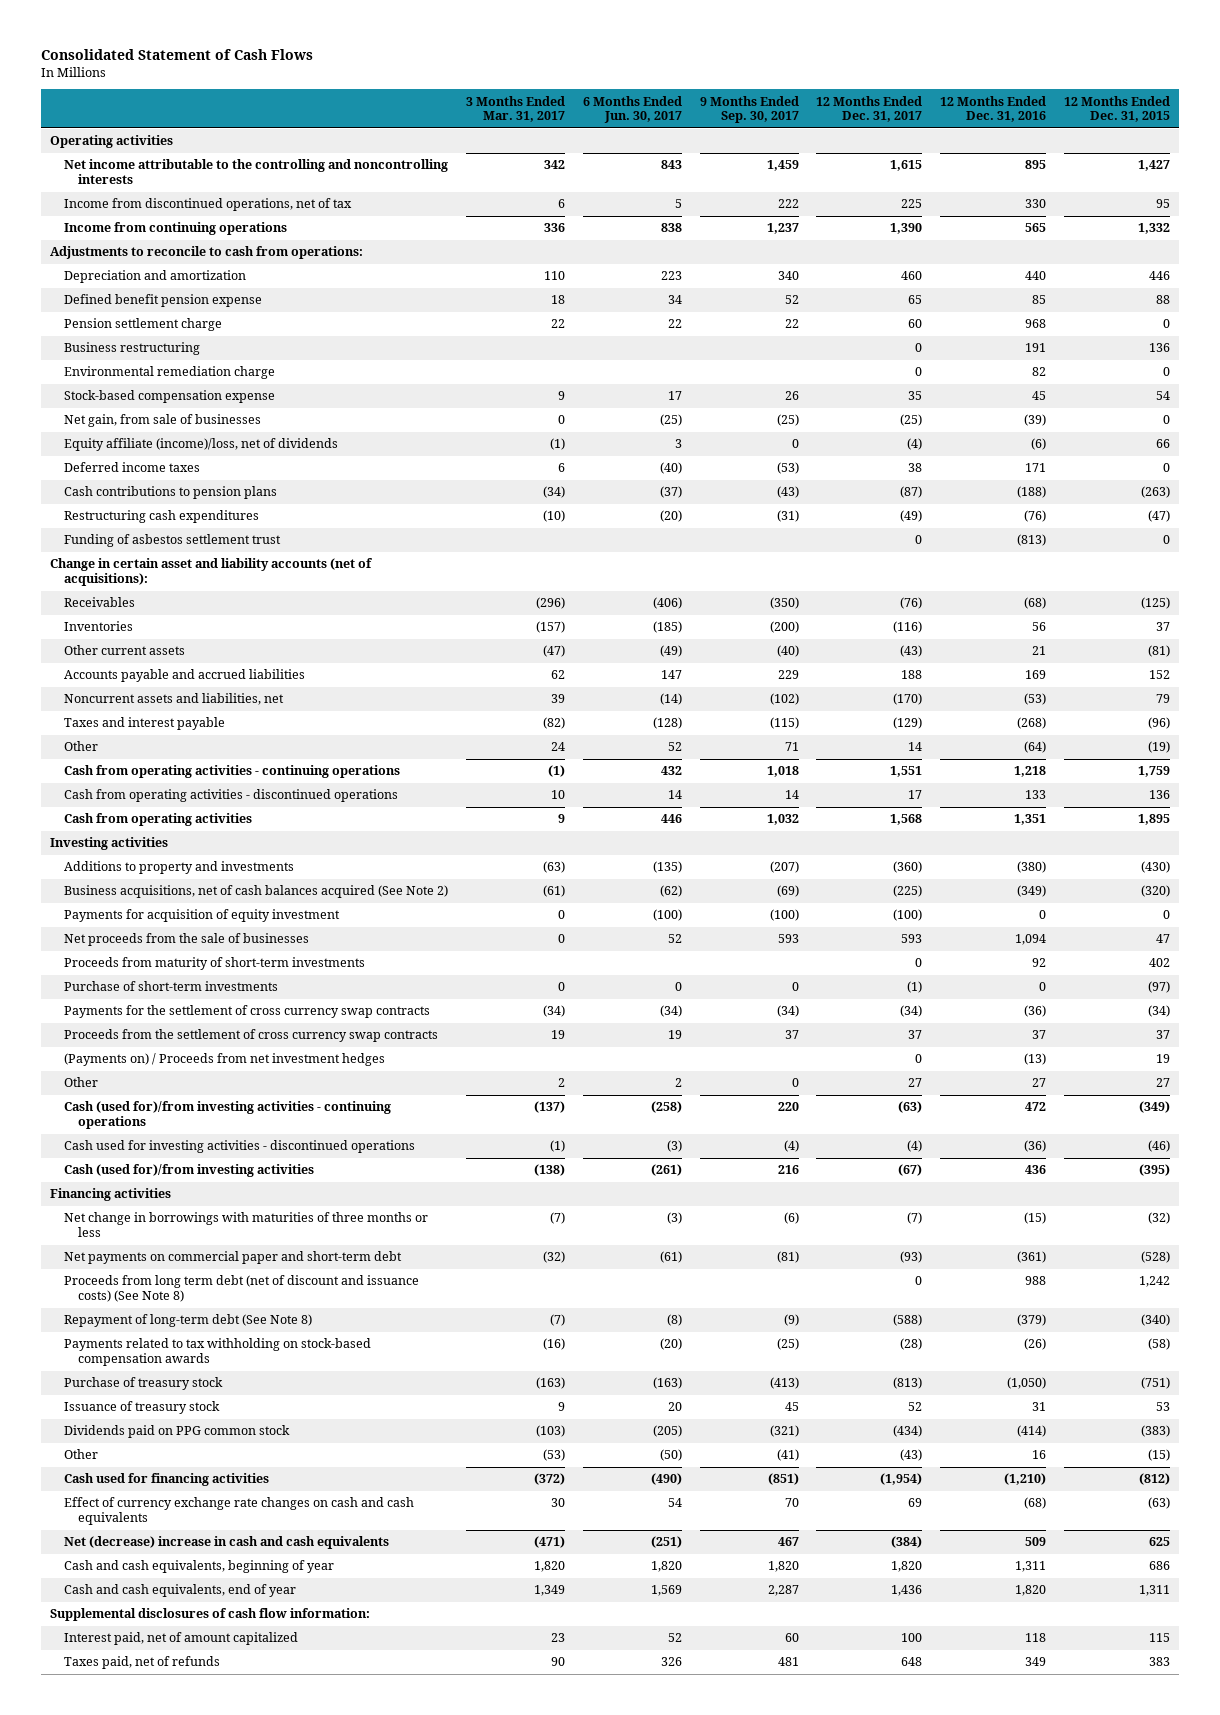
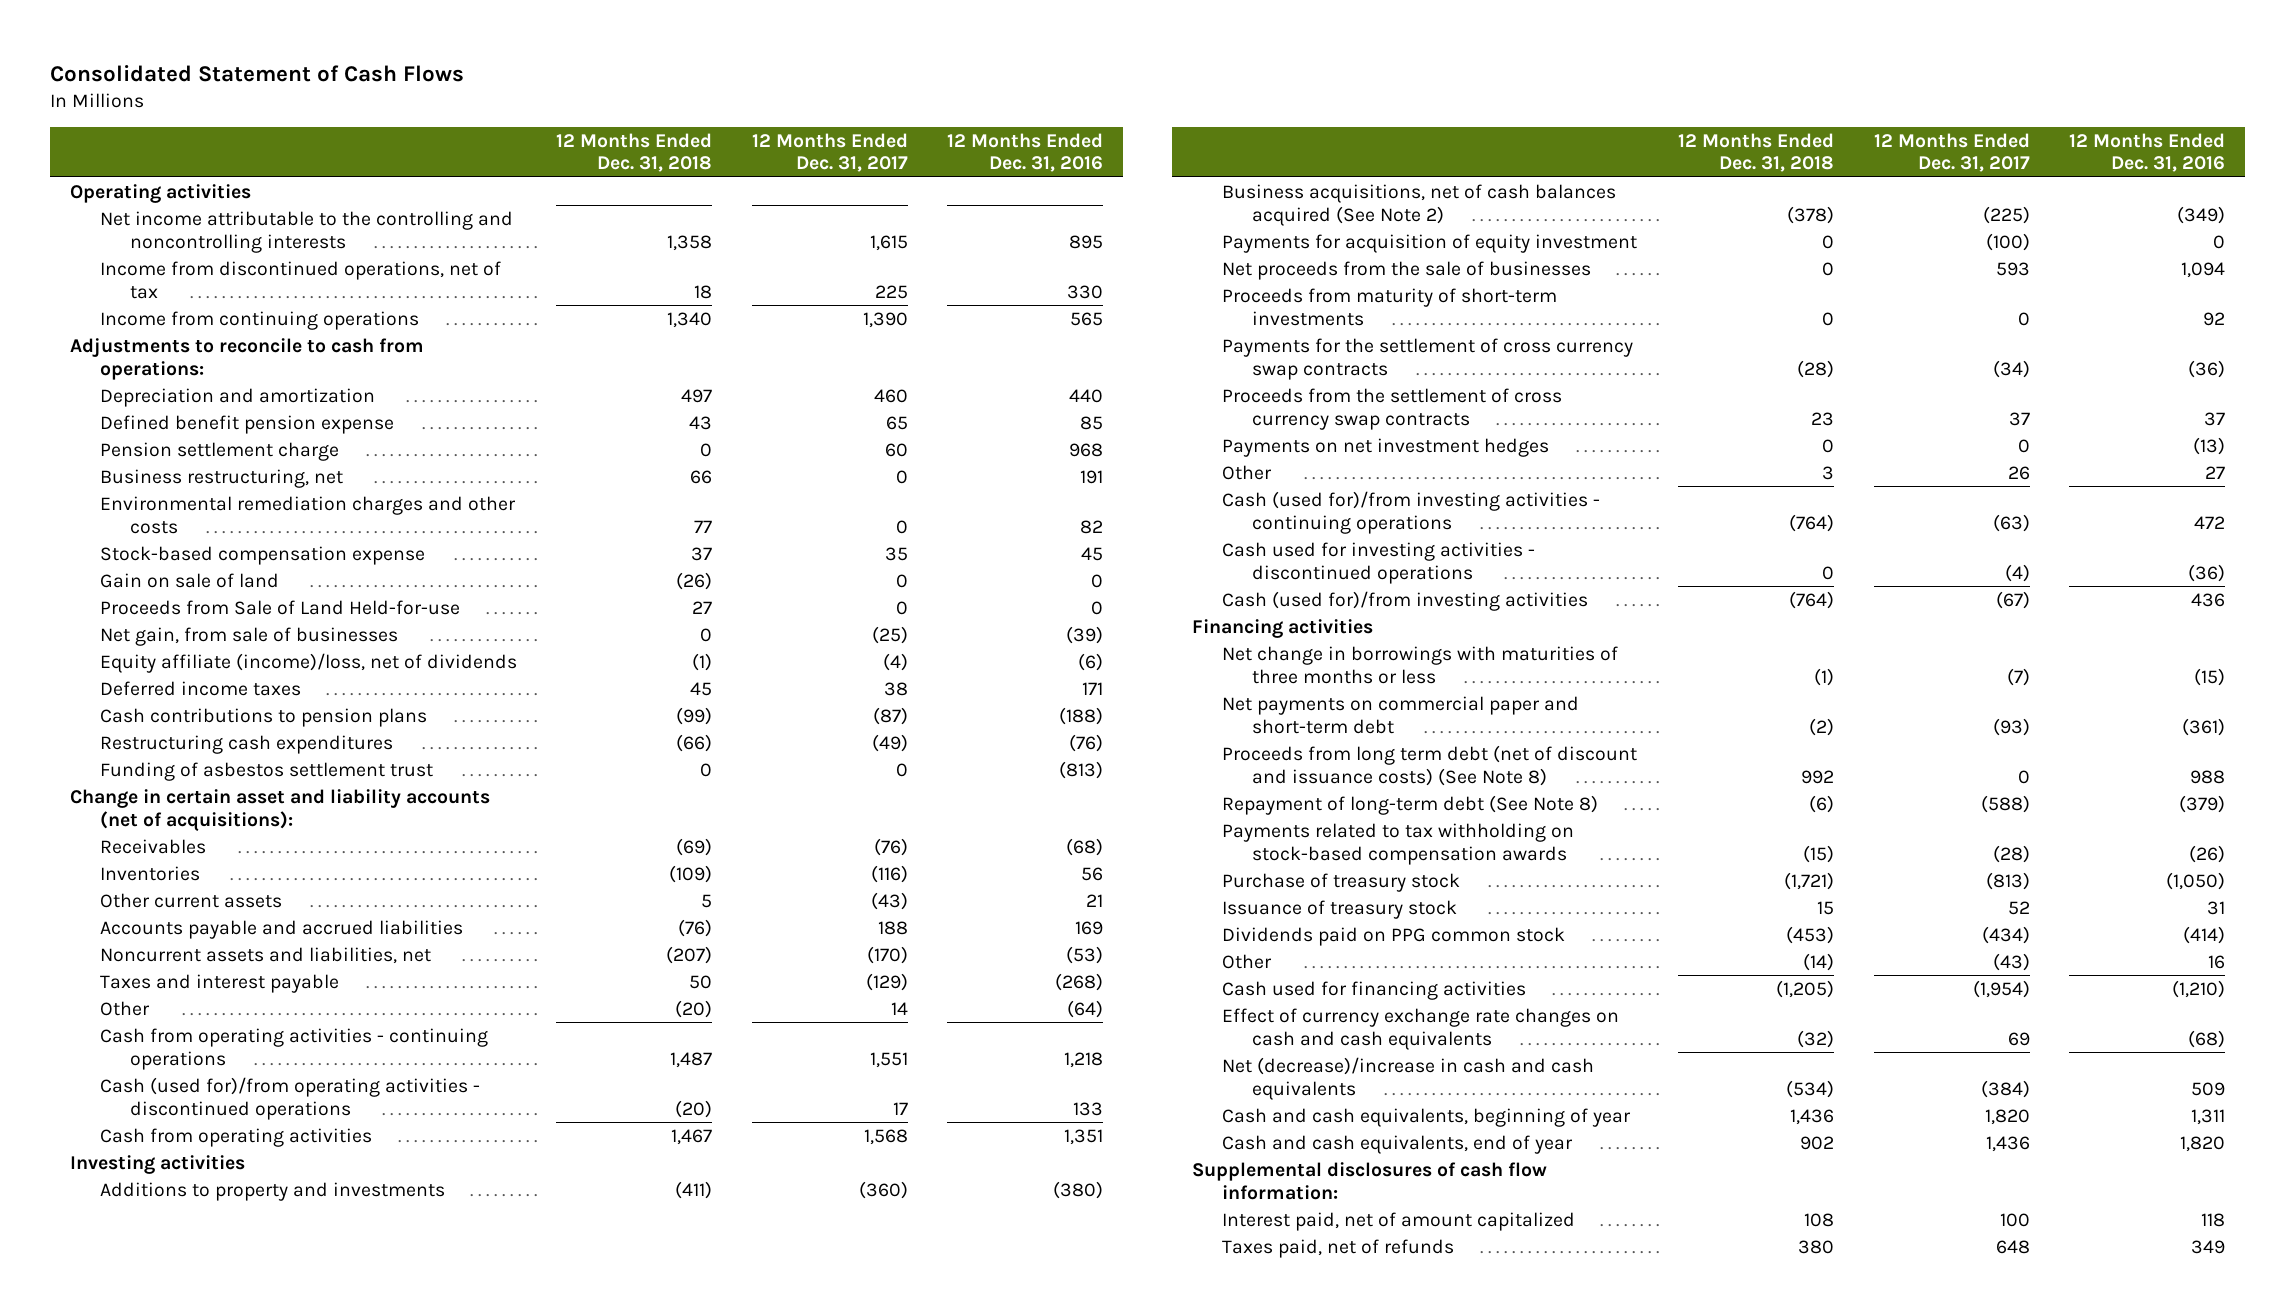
- | 3 Months Ended Mar. 31, 2017 | 6 Months Ended Jun. 30, 2017 | 9 Months Ended Sep. 30, 2017 | 12 Months Ended Dec. 31, 2017 | 12 Months Ended Dec. 31, 2016 | 12 Months Ended Dec. 31, 2015
+ | 12 Months Ended Dec. 31, 2018 | 12 Months Ended Dec. 31, 2017 | 12 Months Ended Dec. 31, 2016
- Business restructuring | | | | 0 | 191 | 136
- Environmental remediation charge | | | | 0 | 82 | 0
+ Business restructuring, net | 66 | 0 | 191
+ Environmental remediation charges and other costs | 77 | 0 | 82
+ Gain on sale of land | (26) | 0 | 0
+ Proceeds from Sale of Land Held-for-use | 27 | 0 | 0
- Cash from operating activities - discontinued operations | 10 | 14 | 14 | 17 | 133 | 136
+ Cash (used for)/from operating activities - discontinued operations | (20) | 17 | 133
- Purchase of short-term investments | 0 | 0 | 0 | (1) | 0 | (97)
- (Payments on) / Proceeds from net investment hedges | | | | 0 | (13) | 19
- Other | 2 | 2 | 0 | 27 | 27 | 27
+ Payments on net investment hedges | 0 | 0 | (13)
+ Other | 3 | 26 | 27
- Net (decrease) increase in cash and cash equivalents | (471) | (251) | 467 | (384) | 509 | 625
+ Net (decrease)/increase in cash and cash equivalents | (534) | (384) | 509

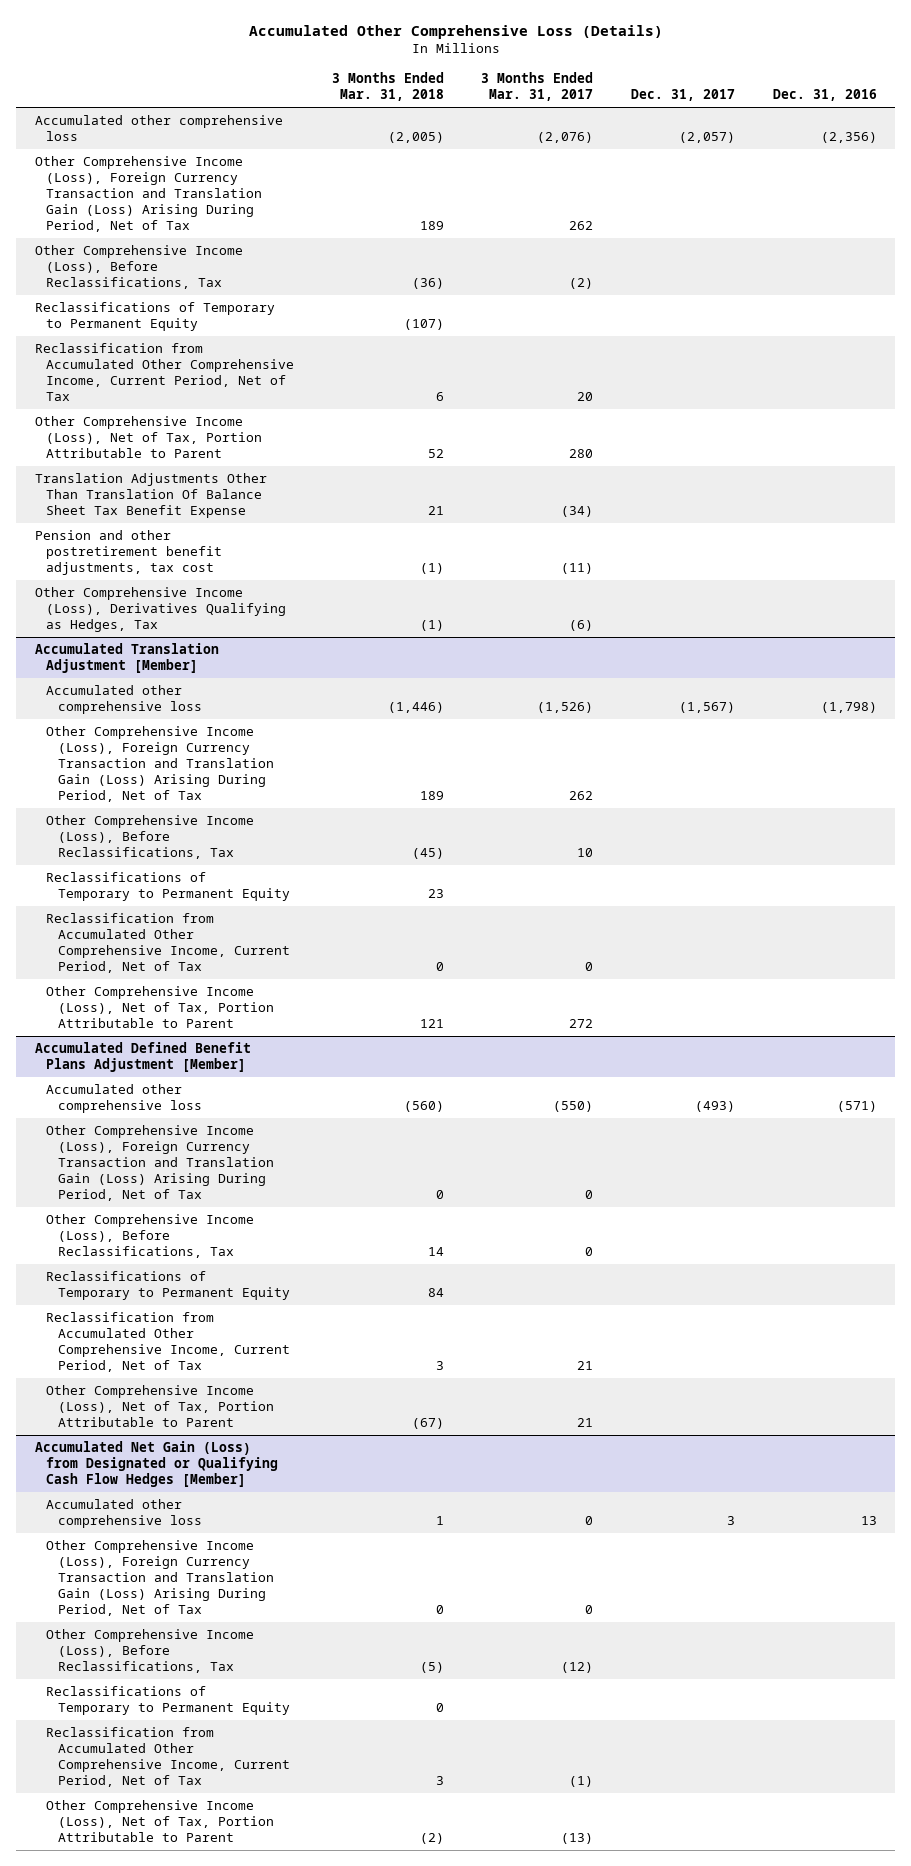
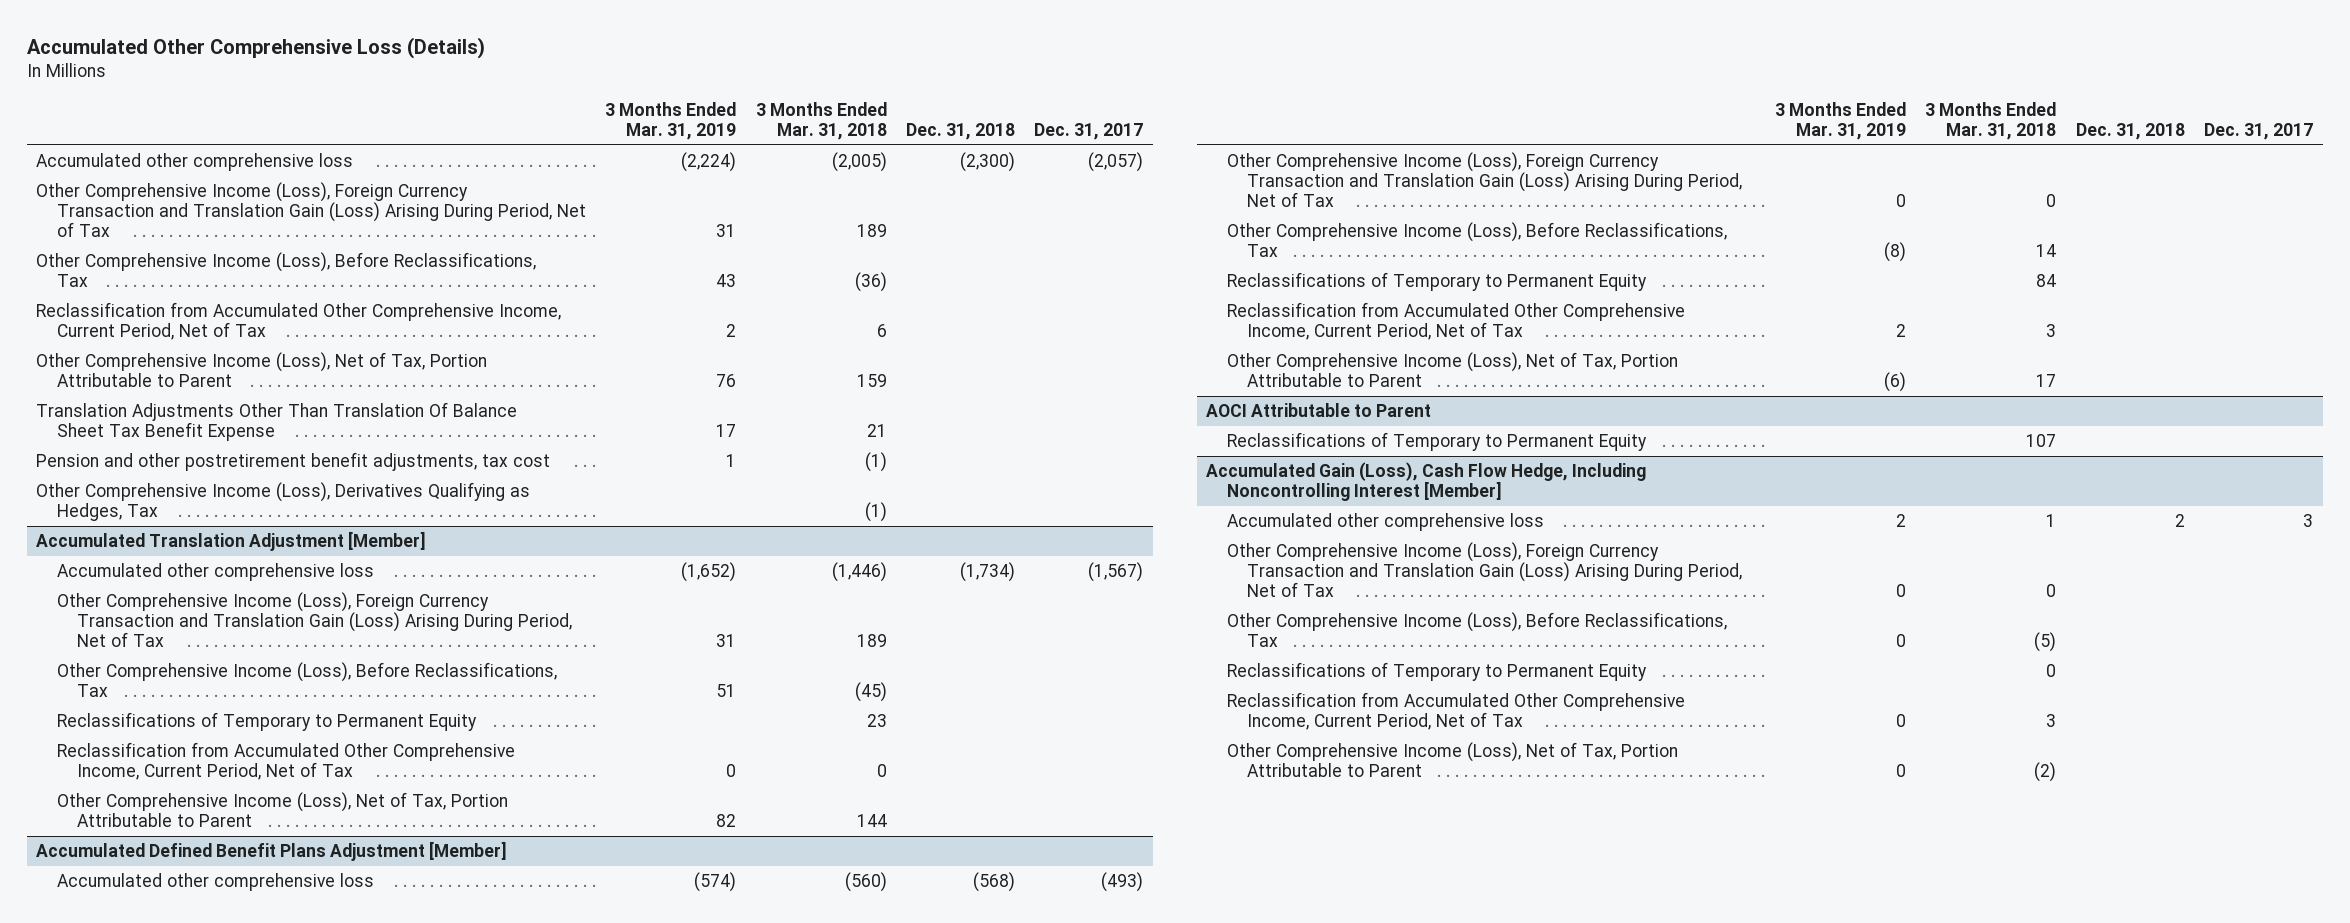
- | 3 Months Ended Mar. 31, 2018 | 3 Months Ended Mar. 31, 2017 | Dec. 31, 2017 | Dec. 31, 2016
+ | 3 Months Ended Mar. 31, 2019 | 3 Months Ended Mar. 31, 2018 | Dec. 31, 2018 | Dec. 31, 2017
- Reclassifications of Temporary to Permanent Equity | (107) | | |
- Other Comprehensive Income (Loss), Net of Tax, Portion Attributable to Parent | 52 | 280 | |
+ Other Comprehensive Income (Loss), Net of Tax, Portion Attributable to Parent | 76 | 159 | |
@ Accumulated Translation Adjustment [Member]
- Other Comprehensive Income (Loss), Net of Tax, Portion Attributable to Parent | 121 | 272 | |
+ Other Comprehensive Income (Loss), Net of Tax, Portion Attributable to Parent | 82 | 144 | |
@ Accumulated Defined Benefit Plans Adjustment [Member]
- Other Comprehensive Income (Loss), Net of Tax, Portion Attributable to Parent | (67) | 21 | |
- Accumulated Net Gain (Loss) from Designated or Qualifying Cash Flow Hedges [Member]
@ Accumulated Defined Benefit Plans Adjustment [Member]
+ Other Comprehensive Income (Loss), Net of Tax, Portion Attributable to Parent | (6) | 17 | |
+ AOCI Attributable to Parent
+ Reclassifications of Temporary to Permanent Equity | | 107 | |
+ Accumulated Gain (Loss), Cash Flow Hedge, Including Noncontrolling Interest [Member]

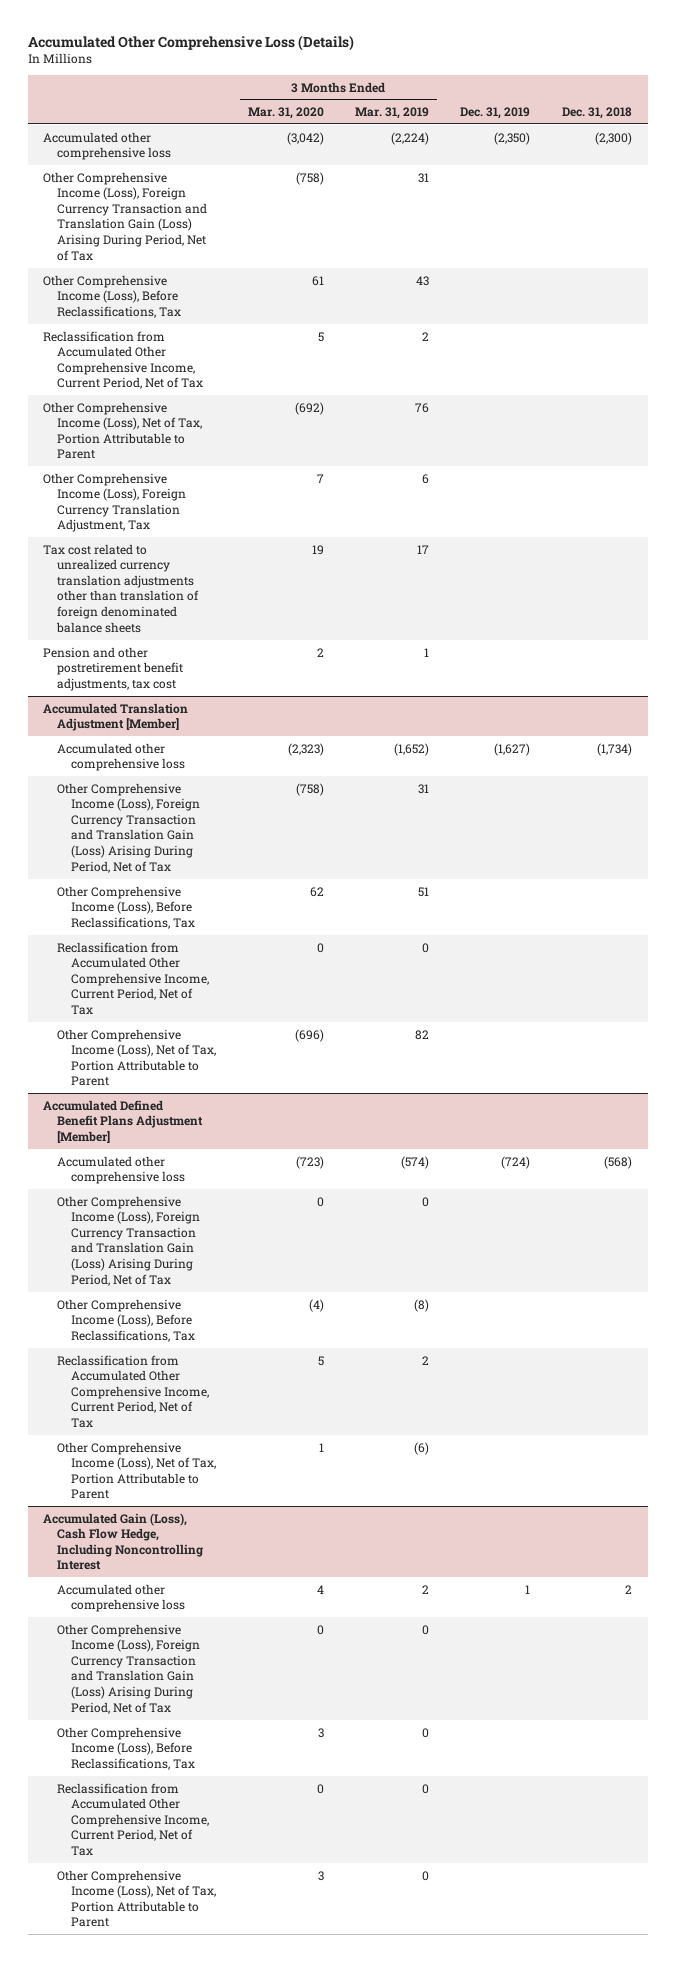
- | 3 Months Ended Mar. 31, 2019 | 3 Months Ended Mar. 31, 2018 | Dec. 31, 2018 | Dec. 31, 2017
+ | 3 Months Ended Mar. 31, 2020 | 3 Months Ended Mar. 31, 2019 | Dec. 31, 2019 | Dec. 31, 2018
- Translation Adjustments Other Than Translation Of Balance Sheet Tax Benefit Expense | 17 | 21 | |
+ Other Comprehensive Income (Loss), Foreign Currency Translation Adjustment, Tax | 7 | 6 | |
+ Tax cost related to unrealized currency translation adjustments other than translation of foreign denominated balance sheets | 19 | 17 | |
- Other Comprehensive Income (Loss), Derivatives Qualifying as Hedges, Tax | | (1) | |
@ Accumulated Translation Adjustment [Member]
- Reclassifications of Temporary to Permanent Equity | | 23 | |
@ Accumulated Defined Benefit Plans Adjustment [Member]
- Reclassifications of Temporary to Permanent Equity | | 84 | |
- AOCI Attributable to Parent
- Reclassifications of Temporary to Permanent Equity | | 107 | |
- Accumulated Gain (Loss), Cash Flow Hedge, Including Noncontrolling Interest [Member]
+ Accumulated Gain (Loss), Cash Flow Hedge, Including Noncontrolling Interest
- Reclassifications of Temporary to Permanent Equity | | 0 | |

